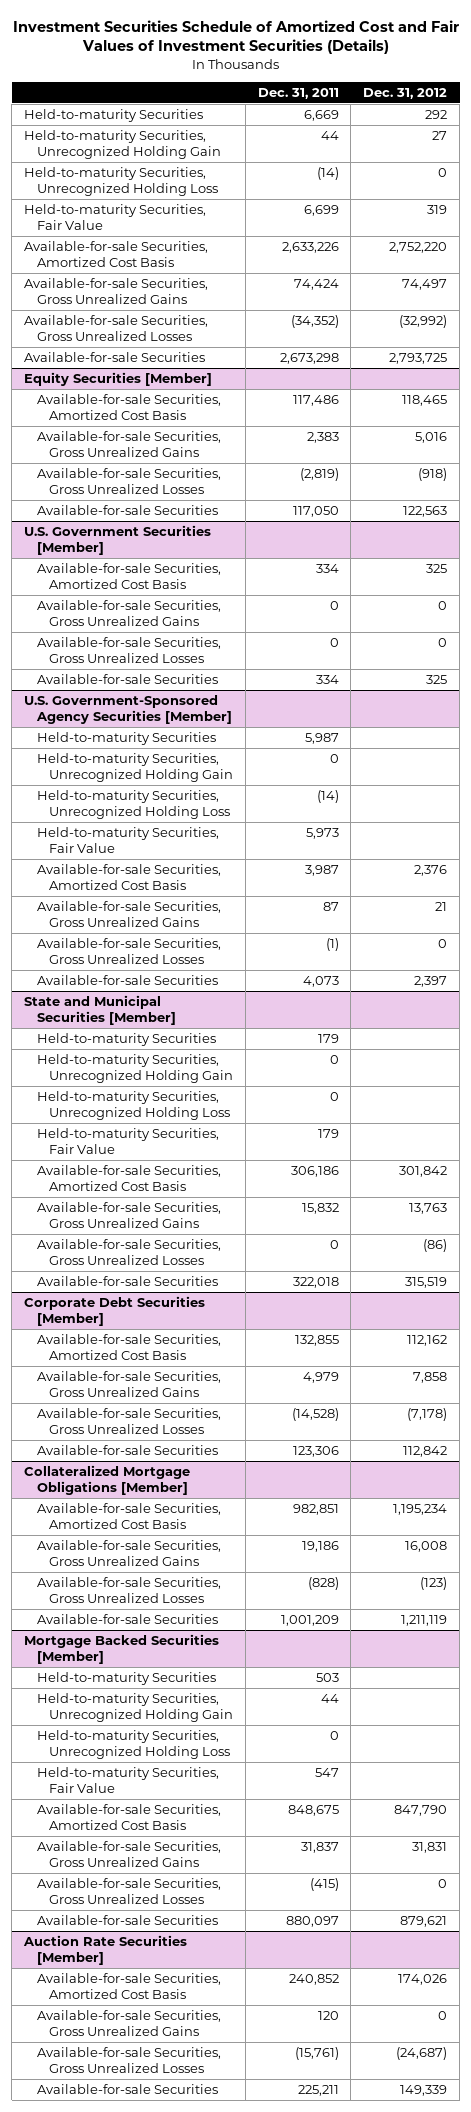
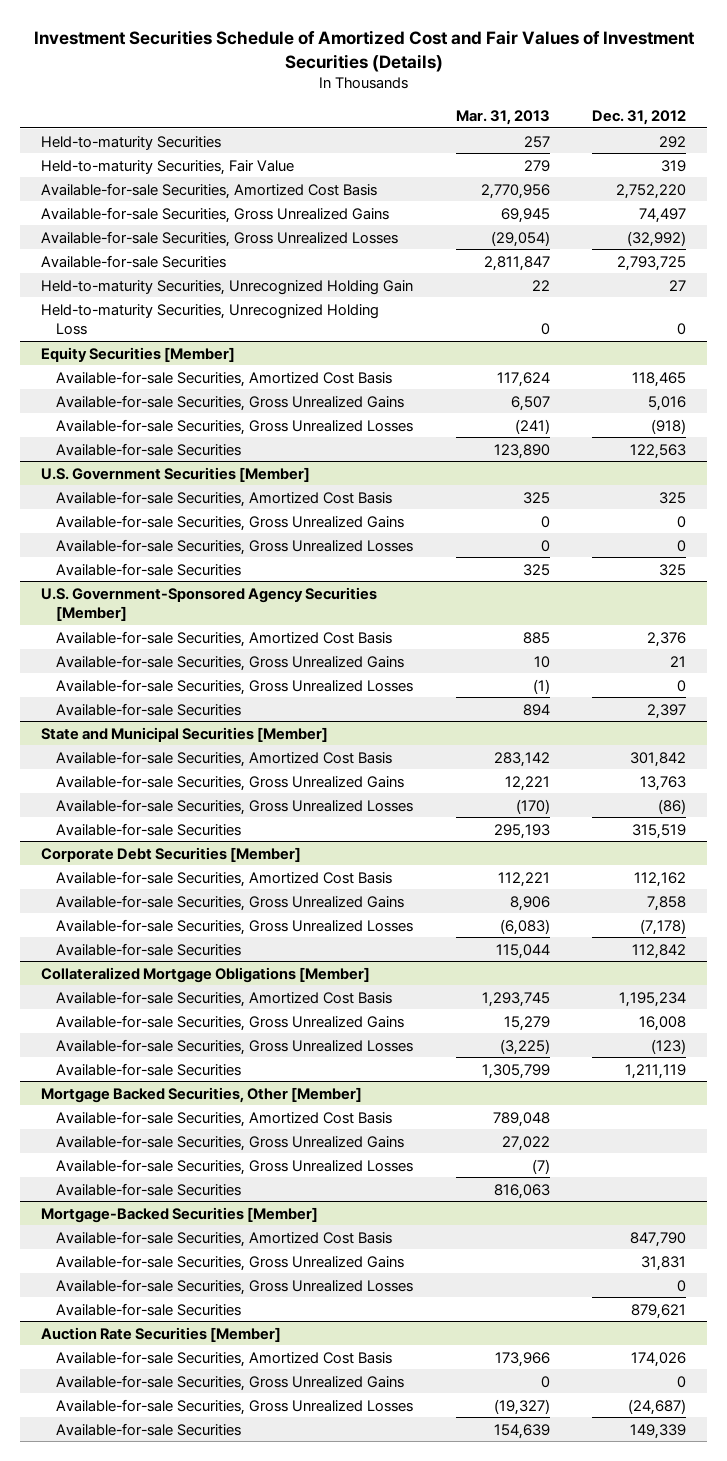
- | Dec. 31, 2011 | Dec. 31, 2012
+ | Mar. 31, 2013 | Dec. 31, 2012
moved down: Held-to-maturity Securities, Unrecognized Holding Gain | 22 | 27
moved down: Held-to-maturity Securities, Unrecognized Holding Loss | 0 | 0
@ U.S. Government-Sponsored Agency Securities [Member]
- Held-to-maturity Securities | 5,987 |
- Held-to-maturity Securities, Unrecognized Holding Gain | 0 |
- Held-to-maturity Securities, Unrecognized Holding Loss | (14) |
- Held-to-maturity Securities, Fair Value | 5,973 |
@ State and Municipal Securities [Member]
- Held-to-maturity Securities | 179 |
- Held-to-maturity Securities, Unrecognized Holding Gain | 0 |
- Held-to-maturity Securities, Unrecognized Holding Loss | 0 |
- Held-to-maturity Securities, Fair Value | 179 |
- Mortgage Backed Securities [Member]
- Held-to-maturity Securities | 503 |
- Held-to-maturity Securities, Unrecognized Holding Gain | 44 |
- Held-to-maturity Securities, Unrecognized Holding Loss | 0 |
- Held-to-maturity Securities, Fair Value | 547 |
+ Mortgage Backed Securities, Other [Member]
+ Available-for-sale Securities, Amortized Cost Basis | 789,048 |
+ Available-for-sale Securities, Gross Unrealized Gains | 27,022 |
+ Available-for-sale Securities, Gross Unrealized Losses | (7) |
+ Available-for-sale Securities | 816,063 |
+ Mortgage-Backed Securities [Member]

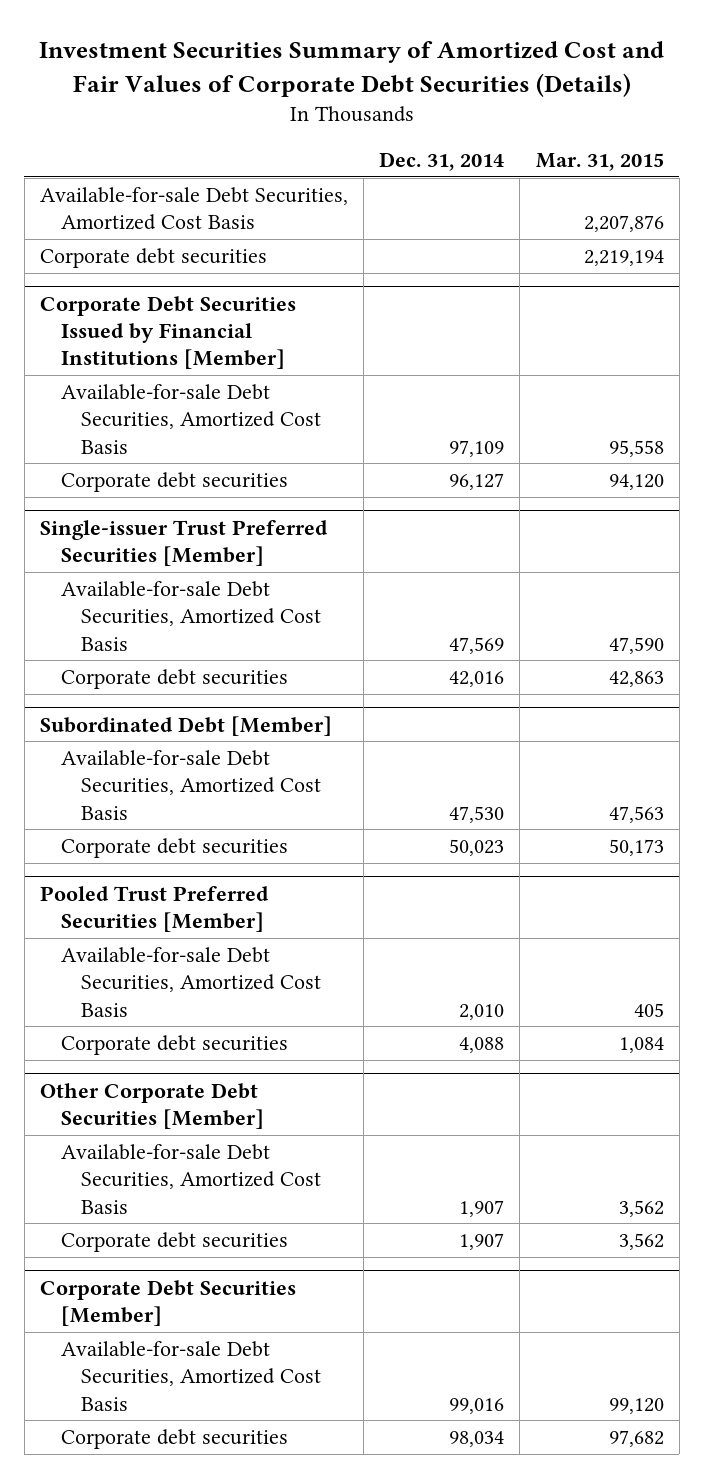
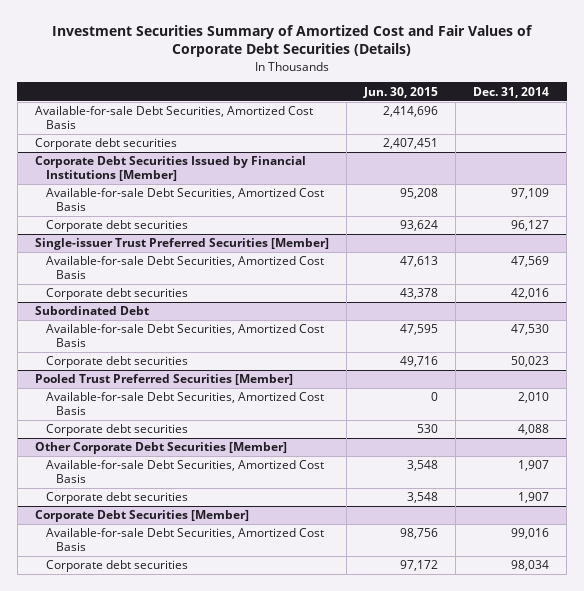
- | Dec. 31, 2014 | Mar. 31, 2015
+ | Jun. 30, 2015 | Dec. 31, 2014
- Subordinated Debt [Member]
+ Subordinated Debt

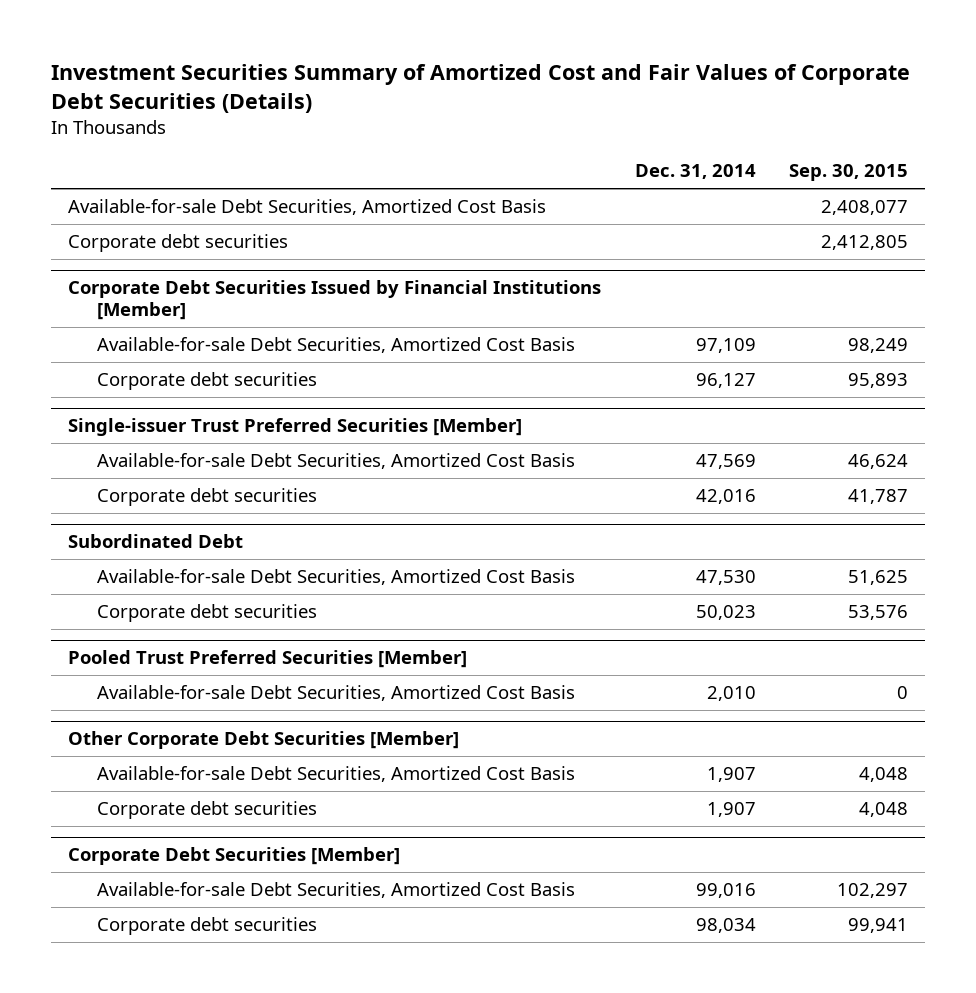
- | Jun. 30, 2015 | Dec. 31, 2014
+ | Dec. 31, 2014 | Sep. 30, 2015
@ Pooled Trust Preferred Securities [Member]
- Corporate debt securities | 530 | 4,088

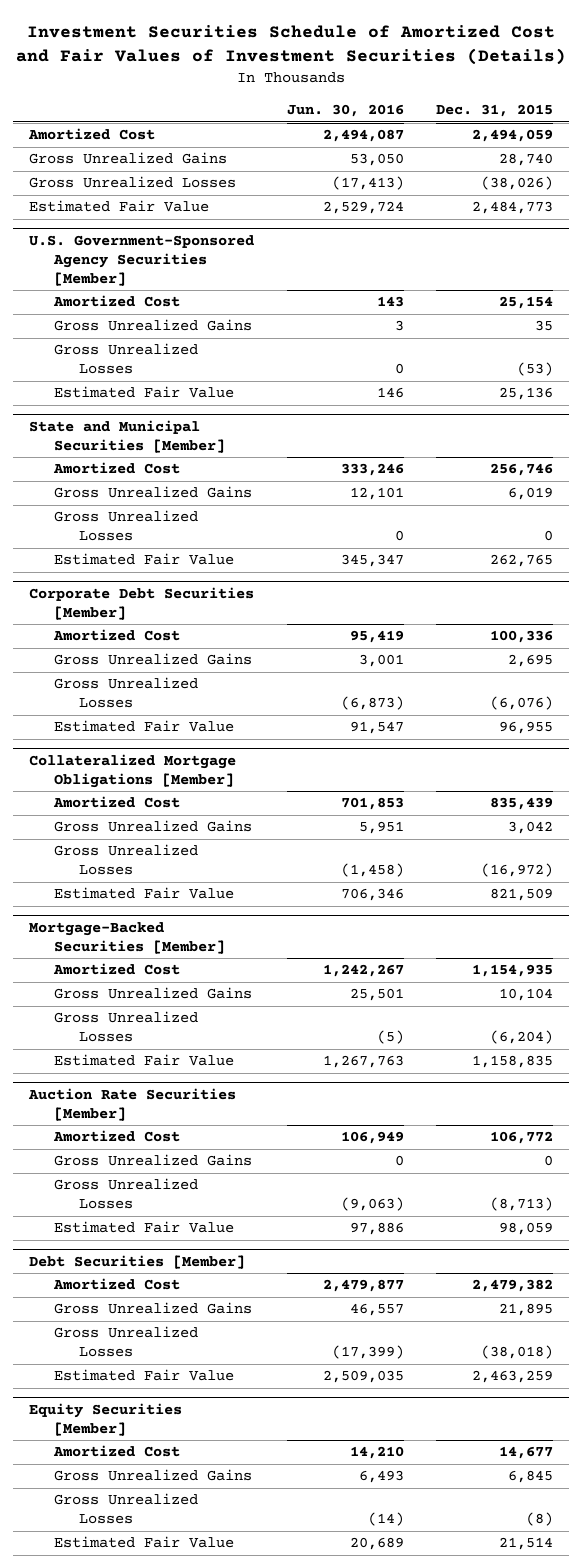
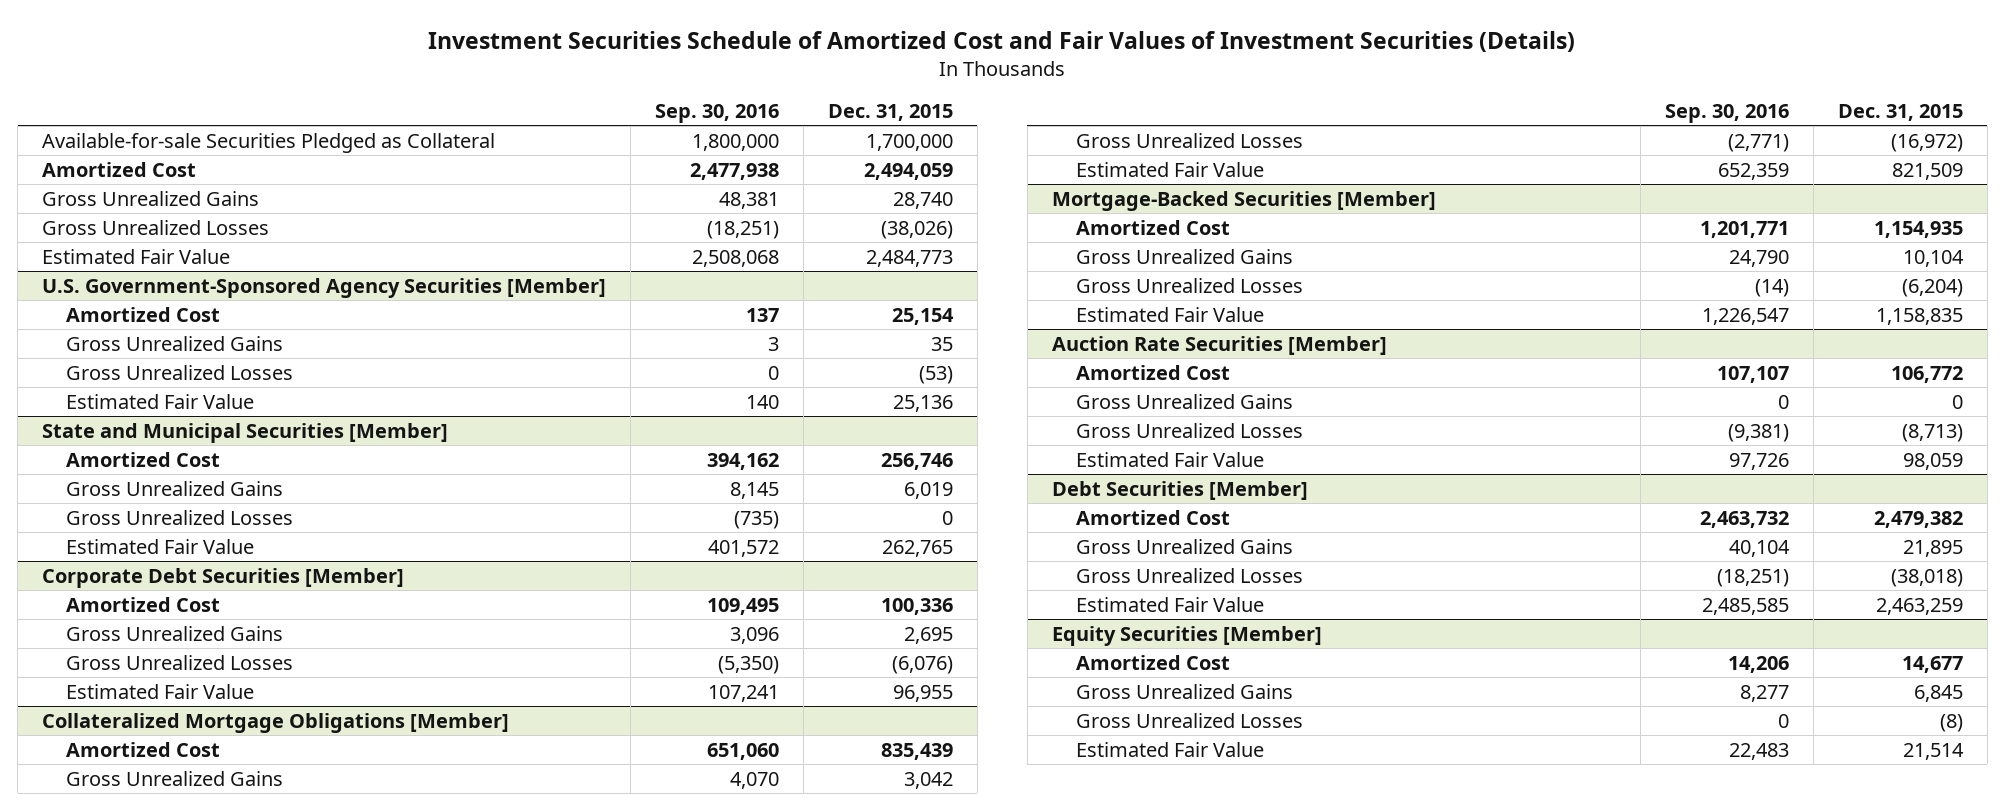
- | Jun. 30, 2016 | Dec. 31, 2015
+ | Sep. 30, 2016 | Dec. 31, 2015
+ Available-for-sale Securities Pledged as Collateral | 1,800,000 | 1,700,000

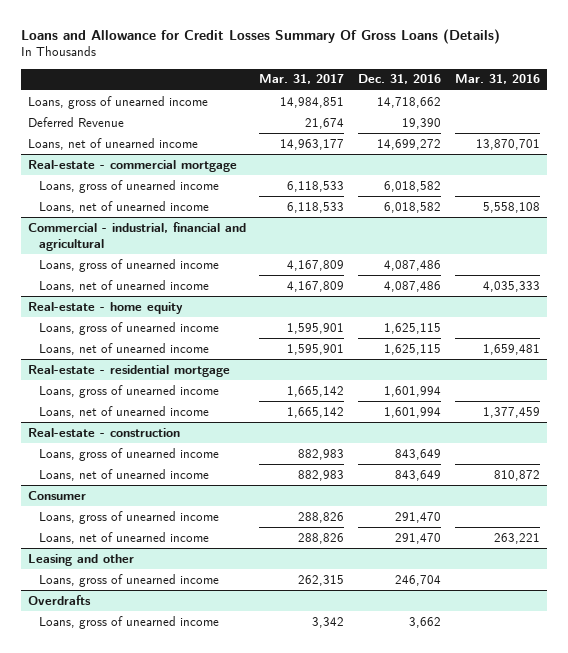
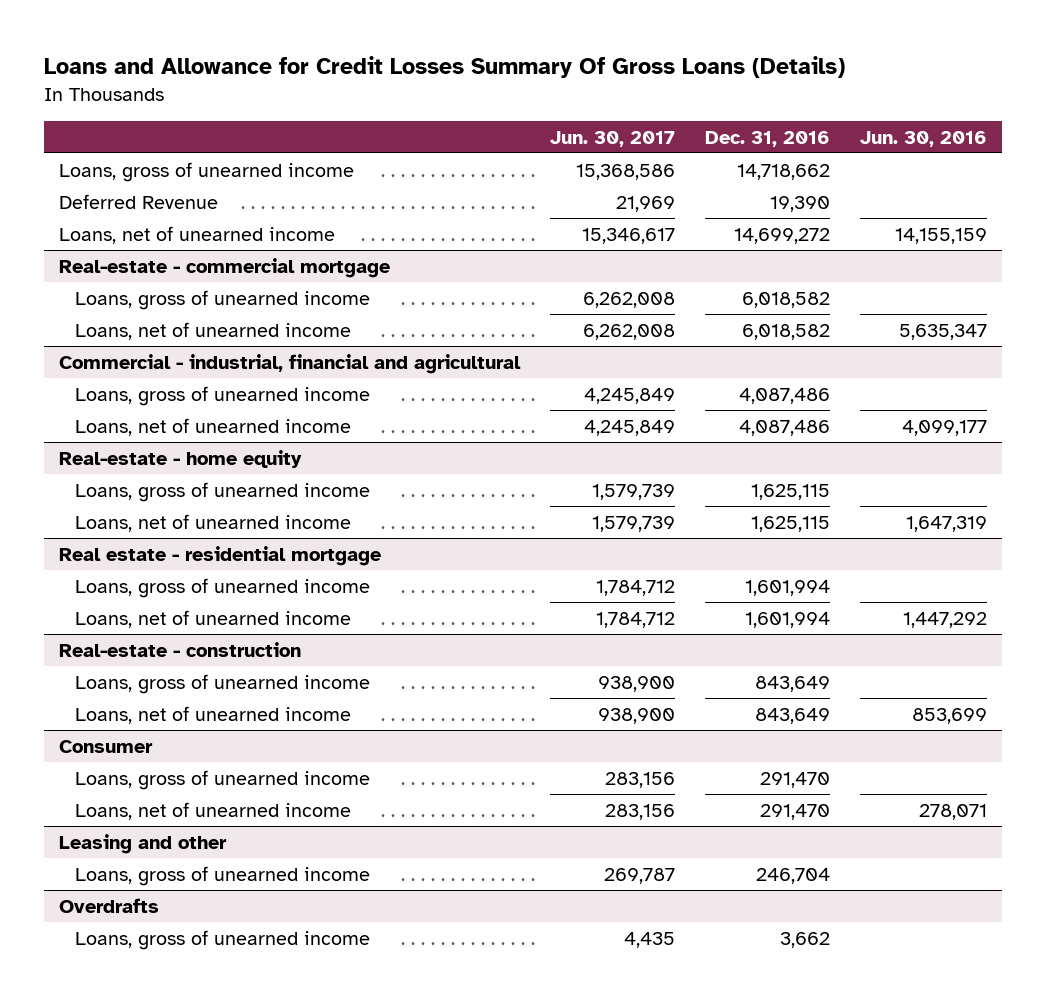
- | Mar. 31, 2017 | Dec. 31, 2016 | Mar. 31, 2016
+ | Jun. 30, 2017 | Dec. 31, 2016 | Jun. 30, 2016
- Real-estate - residential mortgage
+ Real estate - residential mortgage

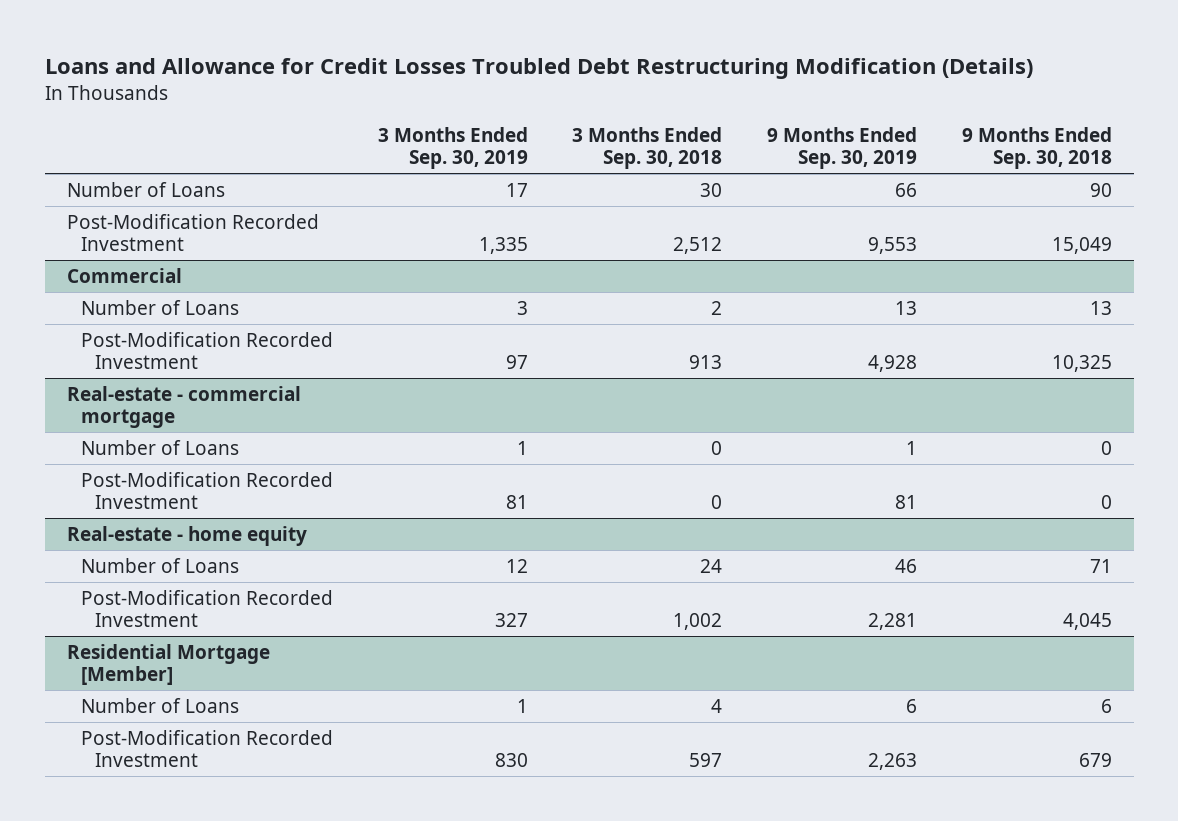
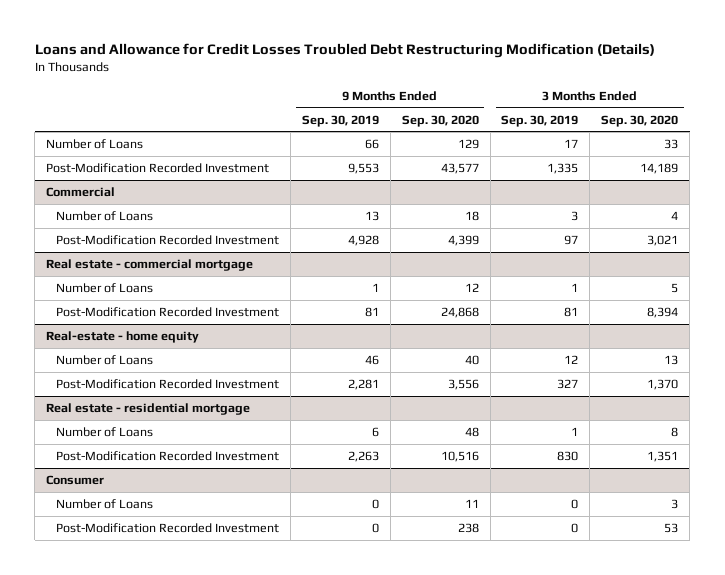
- | 3 Months Ended Sep. 30, 2019 | 3 Months Ended Sep. 30, 2018 | 9 Months Ended Sep. 30, 2019 | 9 Months Ended Sep. 30, 2018
+ | 9 Months Ended Sep. 30, 2019 | 9 Months Ended Sep. 30, 2020 | 3 Months Ended Sep. 30, 2019 | 3 Months Ended Sep. 30, 2020
- Real-estate - commercial mortgage
+ Real estate - commercial mortgage
- Residential Mortgage [Member]
+ Real estate - residential mortgage
+ Consumer
+ Number of Loans | 0 | 11 | 0 | 3
+ Post-Modification Recorded Investment | 0 | 238 | 0 | 53

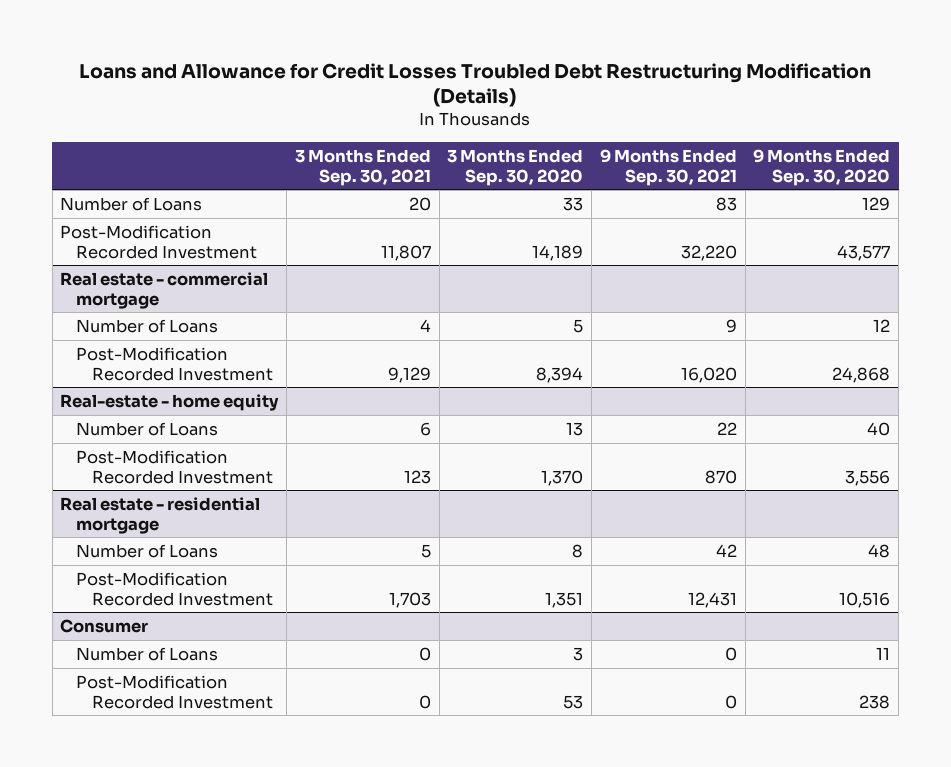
- | 9 Months Ended Sep. 30, 2019 | 9 Months Ended Sep. 30, 2020 | 3 Months Ended Sep. 30, 2019 | 3 Months Ended Sep. 30, 2020
+ | 3 Months Ended Sep. 30, 2021 | 3 Months Ended Sep. 30, 2020 | 9 Months Ended Sep. 30, 2021 | 9 Months Ended Sep. 30, 2020
- Commercial
- Number of Loans | 13 | 18 | 3 | 4
- Post-Modification Recorded Investment | 4,928 | 4,399 | 97 | 3,021

